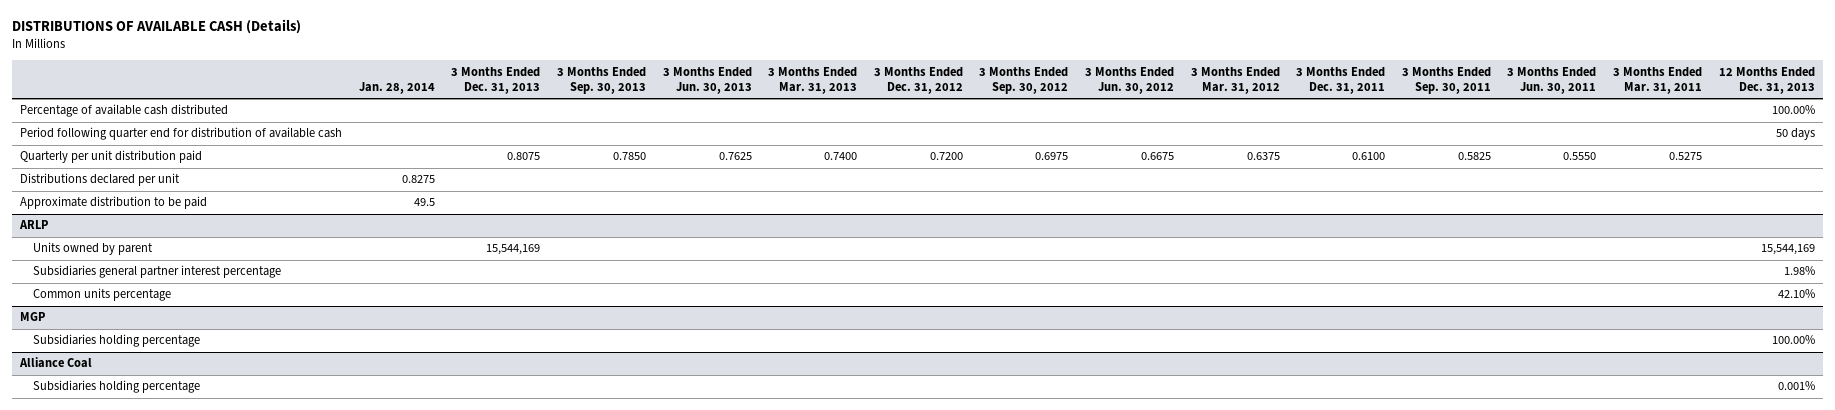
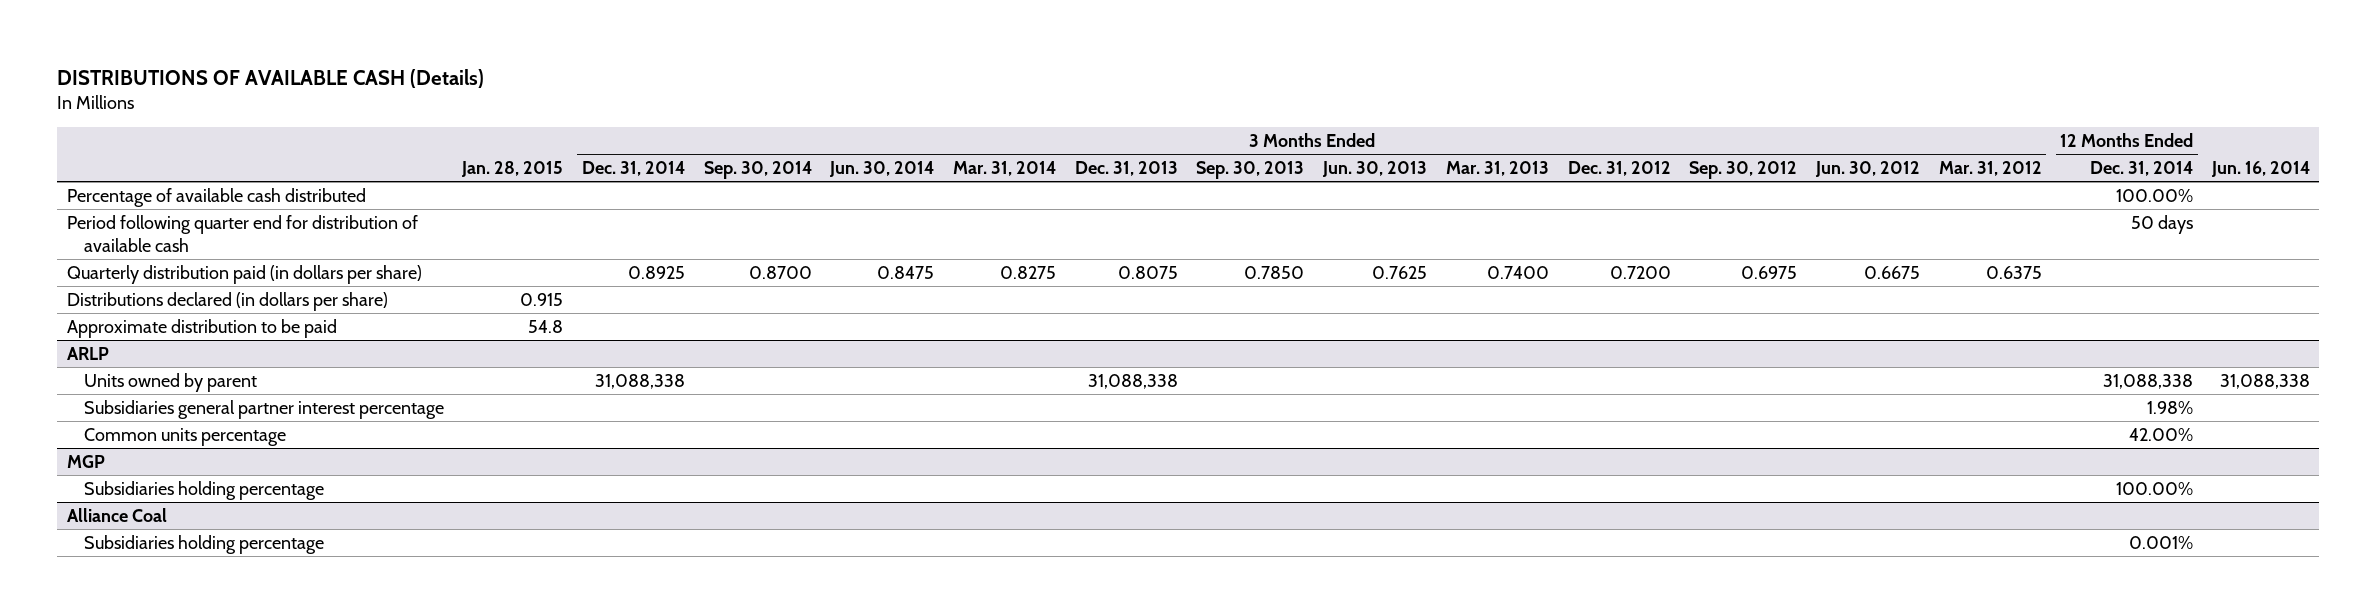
- | Jan. 28, 2014 | 3 Months Ended Dec. 31, 2013 | 3 Months Ended Sep. 30, 2013 | 3 Months Ended Jun. 30, 2013 | 3 Months Ended Mar. 31, 2013 | 3 Months Ended Dec. 31, 2012 | 3 Months Ended Sep. 30, 2012 | 3 Months Ended Jun. 30, 2012 | 3 Months Ended Mar. 31, 2012 | 3 Months Ended Dec. 31, 2011 | 3 Months Ended Sep. 30, 2011 | 3 Months Ended Jun. 30, 2011 | 3 Months Ended Mar. 31, 2011 | 12 Months Ended Dec. 31, 2013
+ | Jan. 28, 2015 | 3 Months Ended Dec. 31, 2014 | 3 Months Ended Sep. 30, 2014 | 3 Months Ended Jun. 30, 2014 | 3 Months Ended Mar. 31, 2014 | 3 Months Ended Dec. 31, 2013 | 3 Months Ended Sep. 30, 2013 | 3 Months Ended Jun. 30, 2013 | 3 Months Ended Mar. 31, 2013 | 3 Months Ended Dec. 31, 2012 | 3 Months Ended Sep. 30, 2012 | 3 Months Ended Jun. 30, 2012 | 3 Months Ended Mar. 31, 2012 | 12 Months Ended Dec. 31, 2014 | Jun. 16, 2014
- Quarterly per unit distribution paid | | 0.8075 | 0.7850 | 0.7625 | 0.7400 | 0.7200 | 0.6975 | 0.6675 | 0.6375 | 0.6100 | 0.5825 | 0.5550 | 0.5275 |
- Distributions declared per unit | 0.8275 | | | | | | | | | | | | |
+ Quarterly distribution paid (in dollars per share) | | 0.8925 | 0.8700 | 0.8475 | 0.8275 | 0.8075 | 0.7850 | 0.7625 | 0.7400 | 0.7200 | 0.6975 | 0.6675 | 0.6375 | |
+ Distributions declared (in dollars per share) | 0.915 | | | | | | | | | | | | | |
@ ARLP
- Units owned by parent | | 15,544,169 | | | | | | | | | | | | 15,544,169
+ Units owned by parent | | 31,088,338 | | | | 31,088,338 | | | | | | | | 31,088,338 | 31,088,338

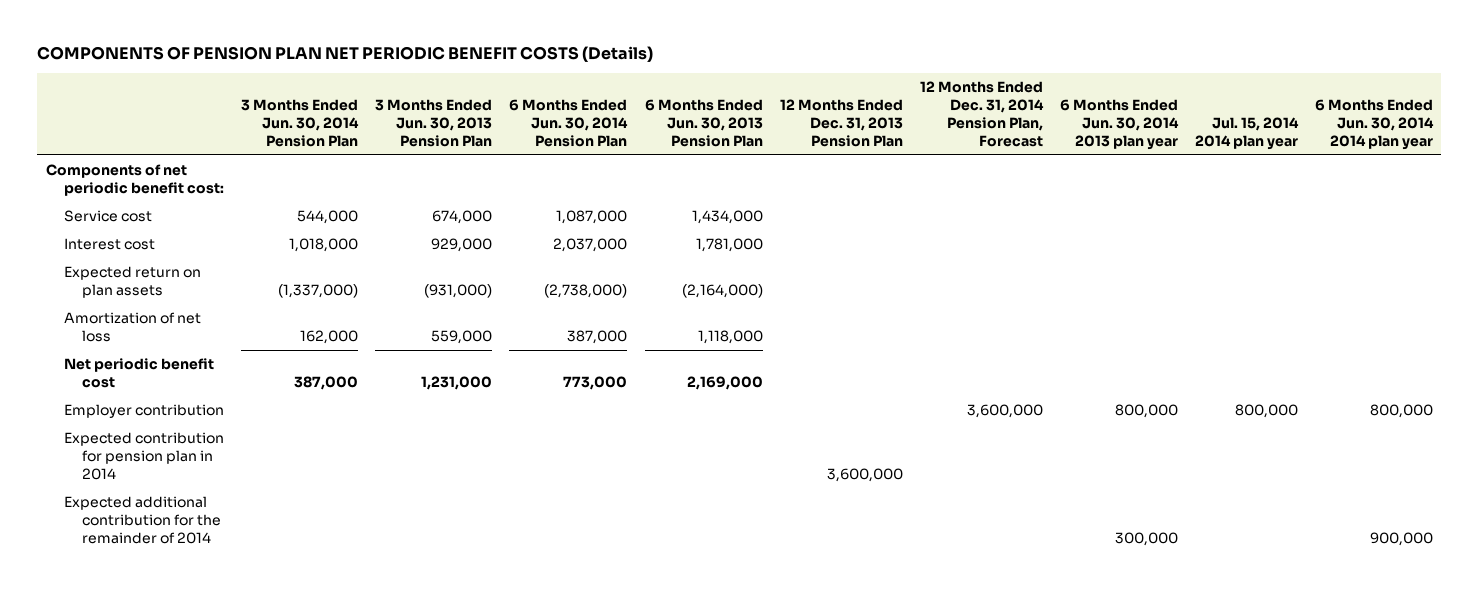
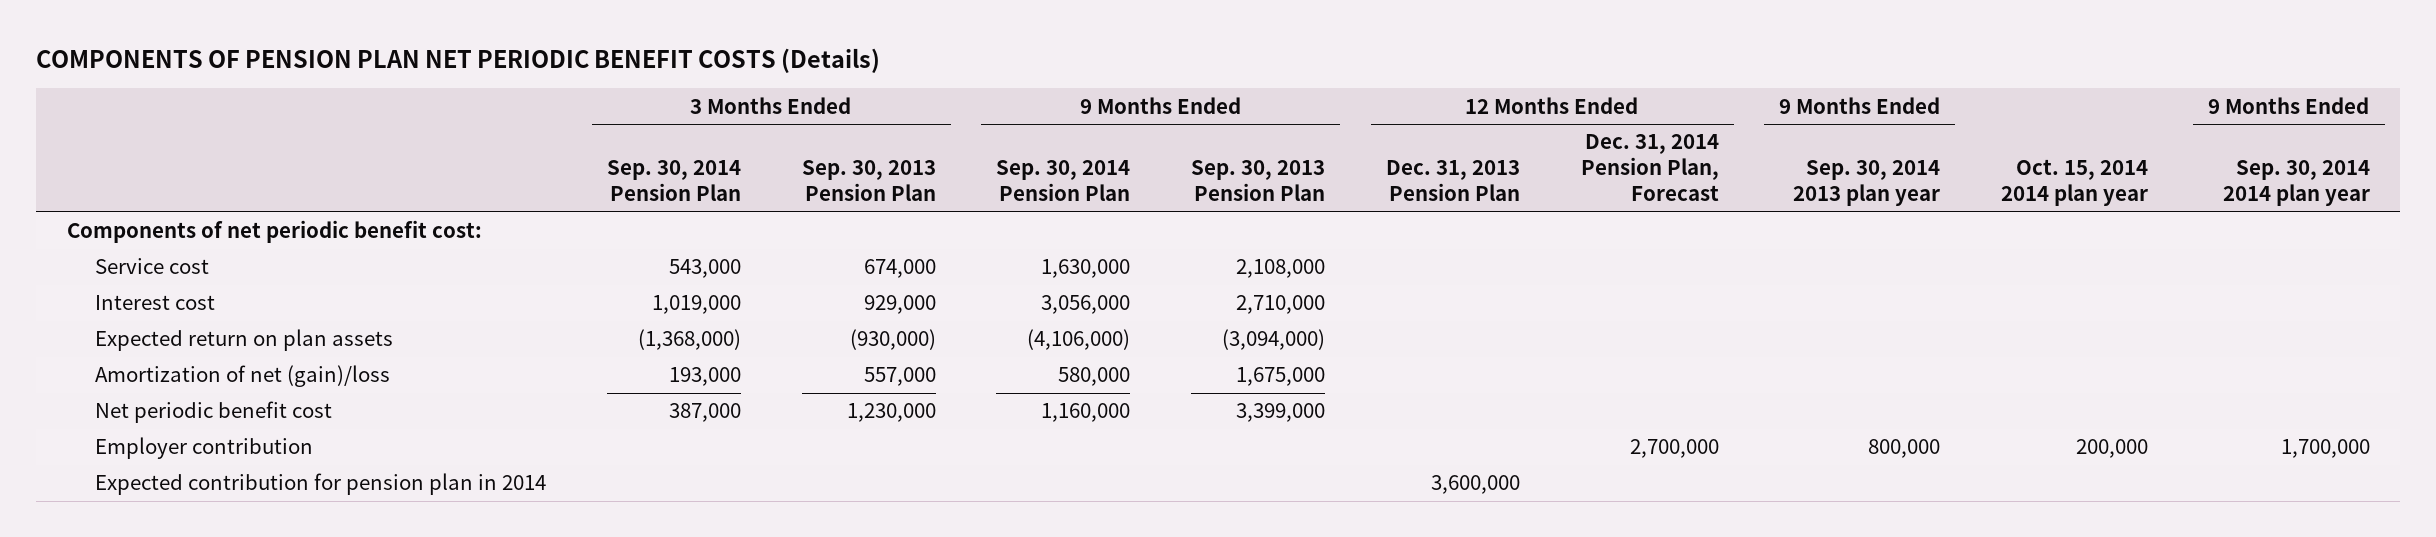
- | 3 Months Ended Jun. 30, 2014 Pension Plan | 3 Months Ended Jun. 30, 2013 Pension Plan | 6 Months Ended Jun. 30, 2014 Pension Plan | 6 Months Ended Jun. 30, 2013 Pension Plan | 12 Months Ended Dec. 31, 2013 Pension Plan | 12 Months Ended Dec. 31, 2014 Pension Plan, Forecast | 6 Months Ended Jun. 30, 2014 2013 plan year | Jul. 15, 2014 2014 plan year | 6 Months Ended Jun. 30, 2014 2014 plan year
+ | 3 Months Ended Sep. 30, 2014 Pension Plan | 3 Months Ended Sep. 30, 2013 Pension Plan | 9 Months Ended Sep. 30, 2014 Pension Plan | 9 Months Ended Sep. 30, 2013 Pension Plan | 12 Months Ended Dec. 31, 2013 Pension Plan | 12 Months Ended Dec. 31, 2014 Pension Plan, Forecast | 9 Months Ended Sep. 30, 2014 2013 plan year | Oct. 15, 2014 2014 plan year | 9 Months Ended Sep. 30, 2014 2014 plan year
- Amortization of net loss | 162,000 | 559,000 | 387,000 | 1,118,000 | | | | |
+ Amortization of net (gain)/loss | 193,000 | 557,000 | 580,000 | 1,675,000 | | | | |
- Employer contribution | | | | | | 3,600,000 | 800,000 | 800,000 | 800,000
+ Employer contribution | | | | | | 2,700,000 | 800,000 | 200,000 | 1,700,000
- Expected additional contribution for the remainder of 2014 | | | | | | | 300,000 | | 900,000

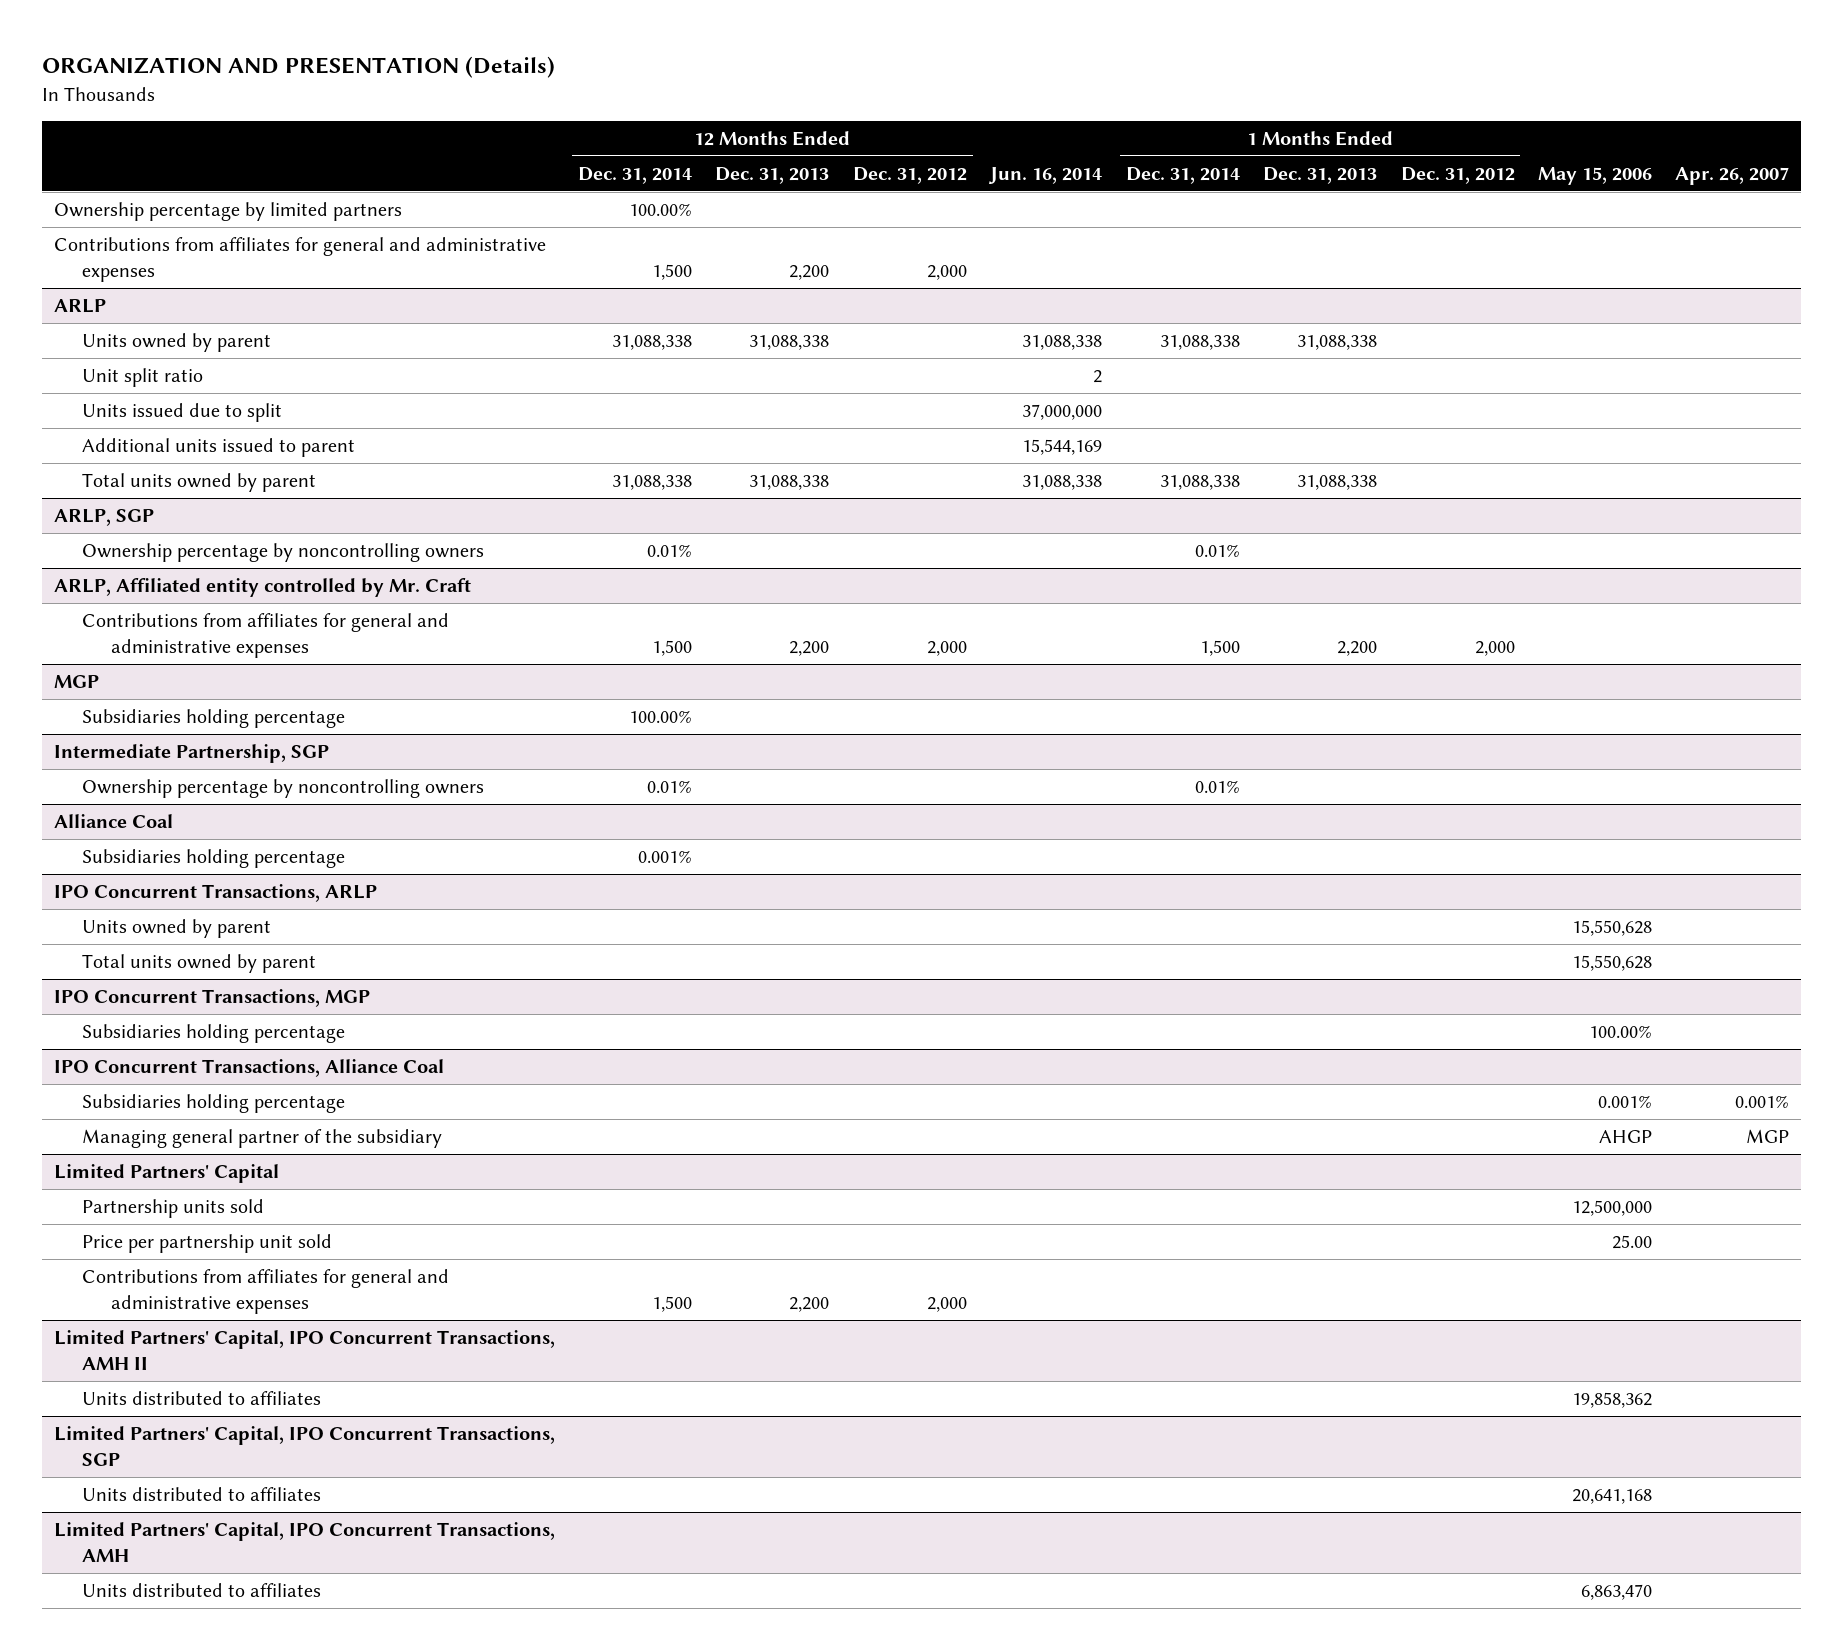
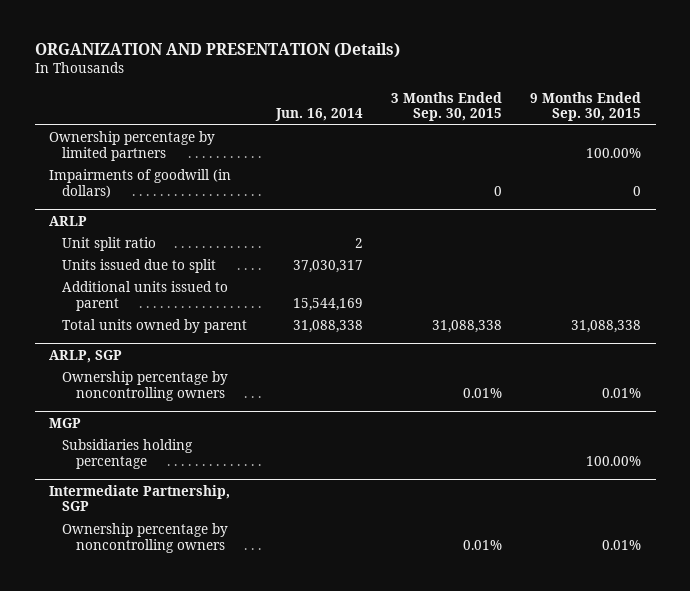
- | 12 Months Ended Dec. 31, 2014 | 12 Months Ended Dec. 31, 2013 | 12 Months Ended Dec. 31, 2012 | Jun. 16, 2014 | 1 Months Ended Dec. 31, 2014 | 1 Months Ended Dec. 31, 2013 | 1 Months Ended Dec. 31, 2012 | May 15, 2006 | Apr. 26, 2007
+ | Jun. 16, 2014 | 3 Months Ended Sep. 30, 2015 | 9 Months Ended Sep. 30, 2015
- Contributions from affiliates for general and administrative expenses | 1,500 | 2,200 | 2,000 | | | | | |
+ Impairments of goodwill (in dollars) | | 0 | 0
@ ARLP
- Units owned by parent | 31,088,338 | 31,088,338 | | 31,088,338 | 31,088,338 | 31,088,338 | | |
- Units issued due to split | | | | 37,000,000 | | | | |
+ Units issued due to split | 37,030,317 | |
- ARLP, Affiliated entity controlled by Mr. Craft
- Contributions from affiliates for general and administrative expenses | 1,500 | 2,200 | 2,000 | | 1,500 | 2,200 | 2,000 | |
- Alliance Coal
- Subsidiaries holding percentage | 0.001% | | | | | | | |
- IPO Concurrent Transactions, ARLP
- Units owned by parent | | | | | | | | 15,550,628 |
- Total units owned by parent | | | | | | | | 15,550,628 |
- IPO Concurrent Transactions, MGP
- Subsidiaries holding percentage | | | | | | | | 100.00% |
- IPO Concurrent Transactions, Alliance Coal
- Subsidiaries holding percentage | | | | | | | | 0.001% | 0.001%
- Managing general partner of the subsidiary | | | | | | | | AHGP | MGP
- Limited Partners' Capital
- Partnership units sold | | | | | | | | 12,500,000 |
- Price per partnership unit sold | | | | | | | | 25.00 |
- Contributions from affiliates for general and administrative expenses | 1,500 | 2,200 | 2,000 | | | | | |
- Limited Partners' Capital, IPO Concurrent Transactions, AMH II
- Units distributed to affiliates | | | | | | | | 19,858,362 |
- Limited Partners' Capital, IPO Concurrent Transactions, SGP
- Units distributed to affiliates | | | | | | | | 20,641,168 |
- Limited Partners' Capital, IPO Concurrent Transactions, AMH
- Units distributed to affiliates | | | | | | | | 6,863,470 |

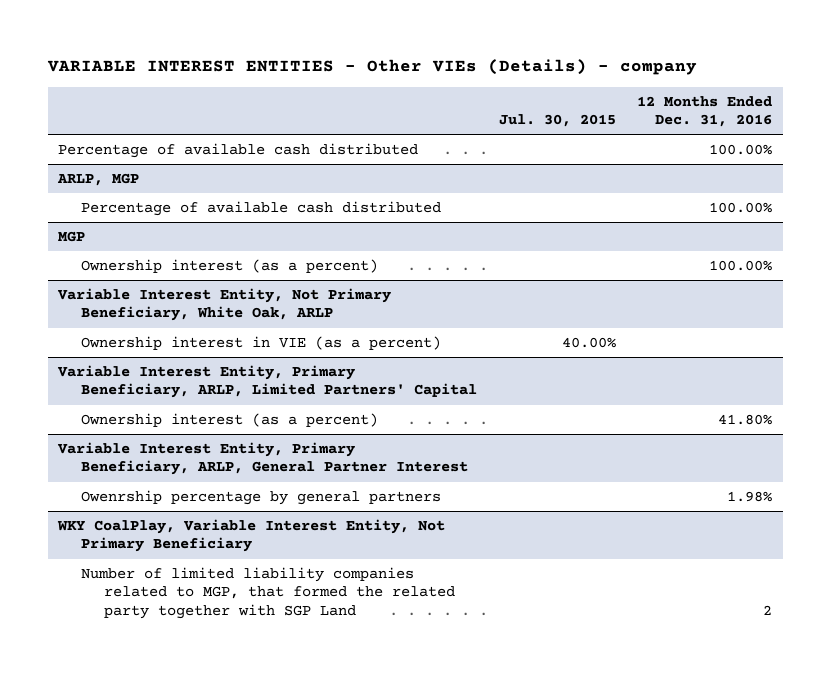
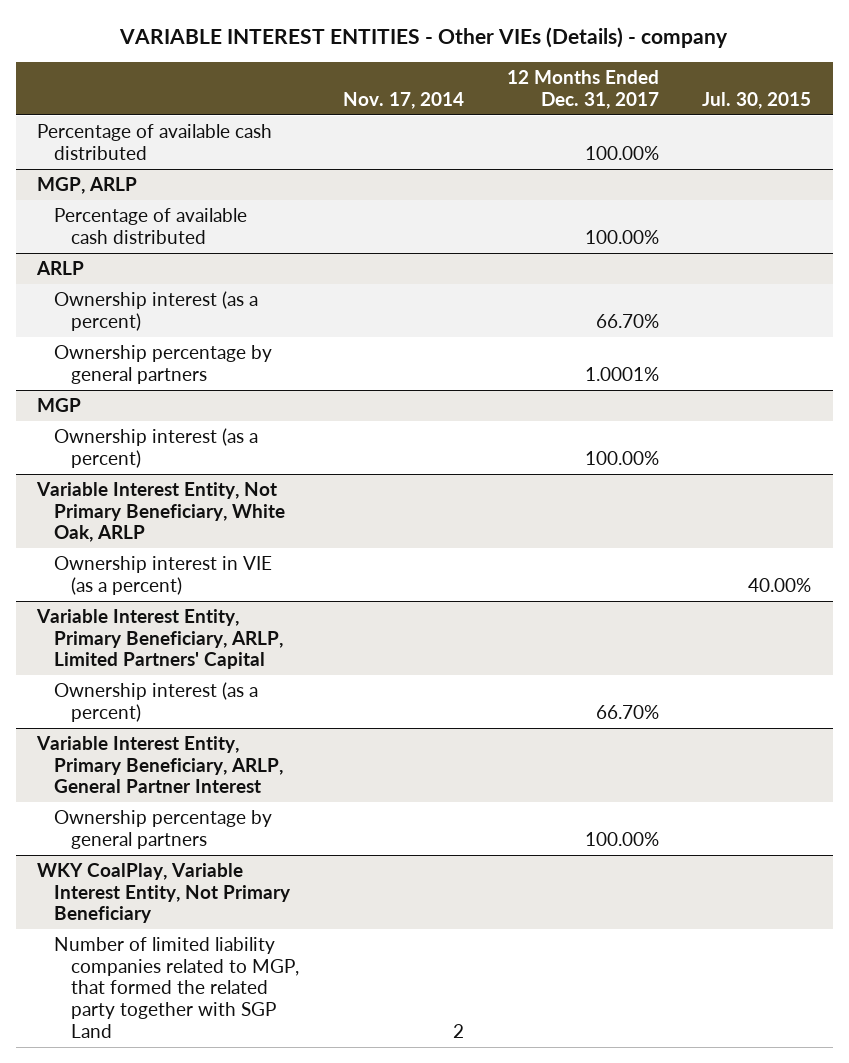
- | Jul. 30, 2015 | 12 Months Ended Dec. 31, 2016
+ | Nov. 17, 2014 | 12 Months Ended Dec. 31, 2017 | Jul. 30, 2015
- ARLP, MGP
+ MGP, ARLP
+ ARLP
+ Ownership interest (as a percent) | | 66.70% |
+ Ownership percentage by general partners | | 1.0001% |
@ Variable Interest Entity, Primary Beneficiary, ARLP, General Partner Interest
- Owenrship percentage by general partners | | 1.98%
+ Ownership percentage by general partners | | 100.00% |

